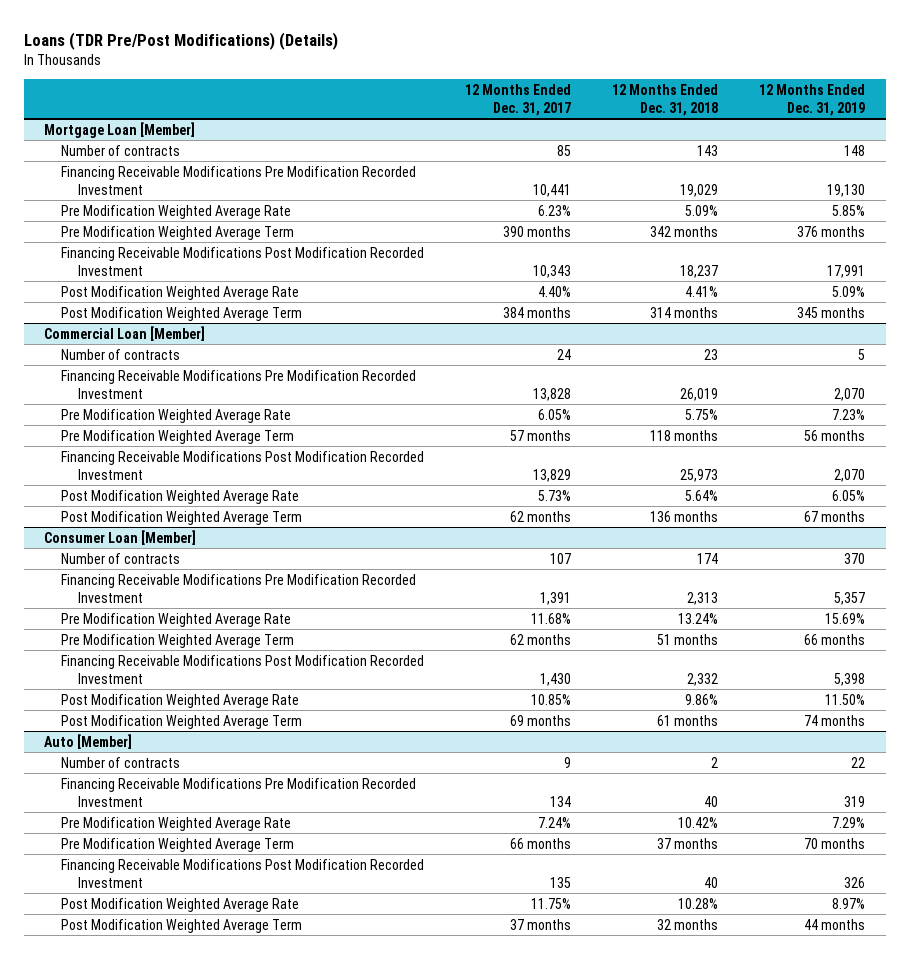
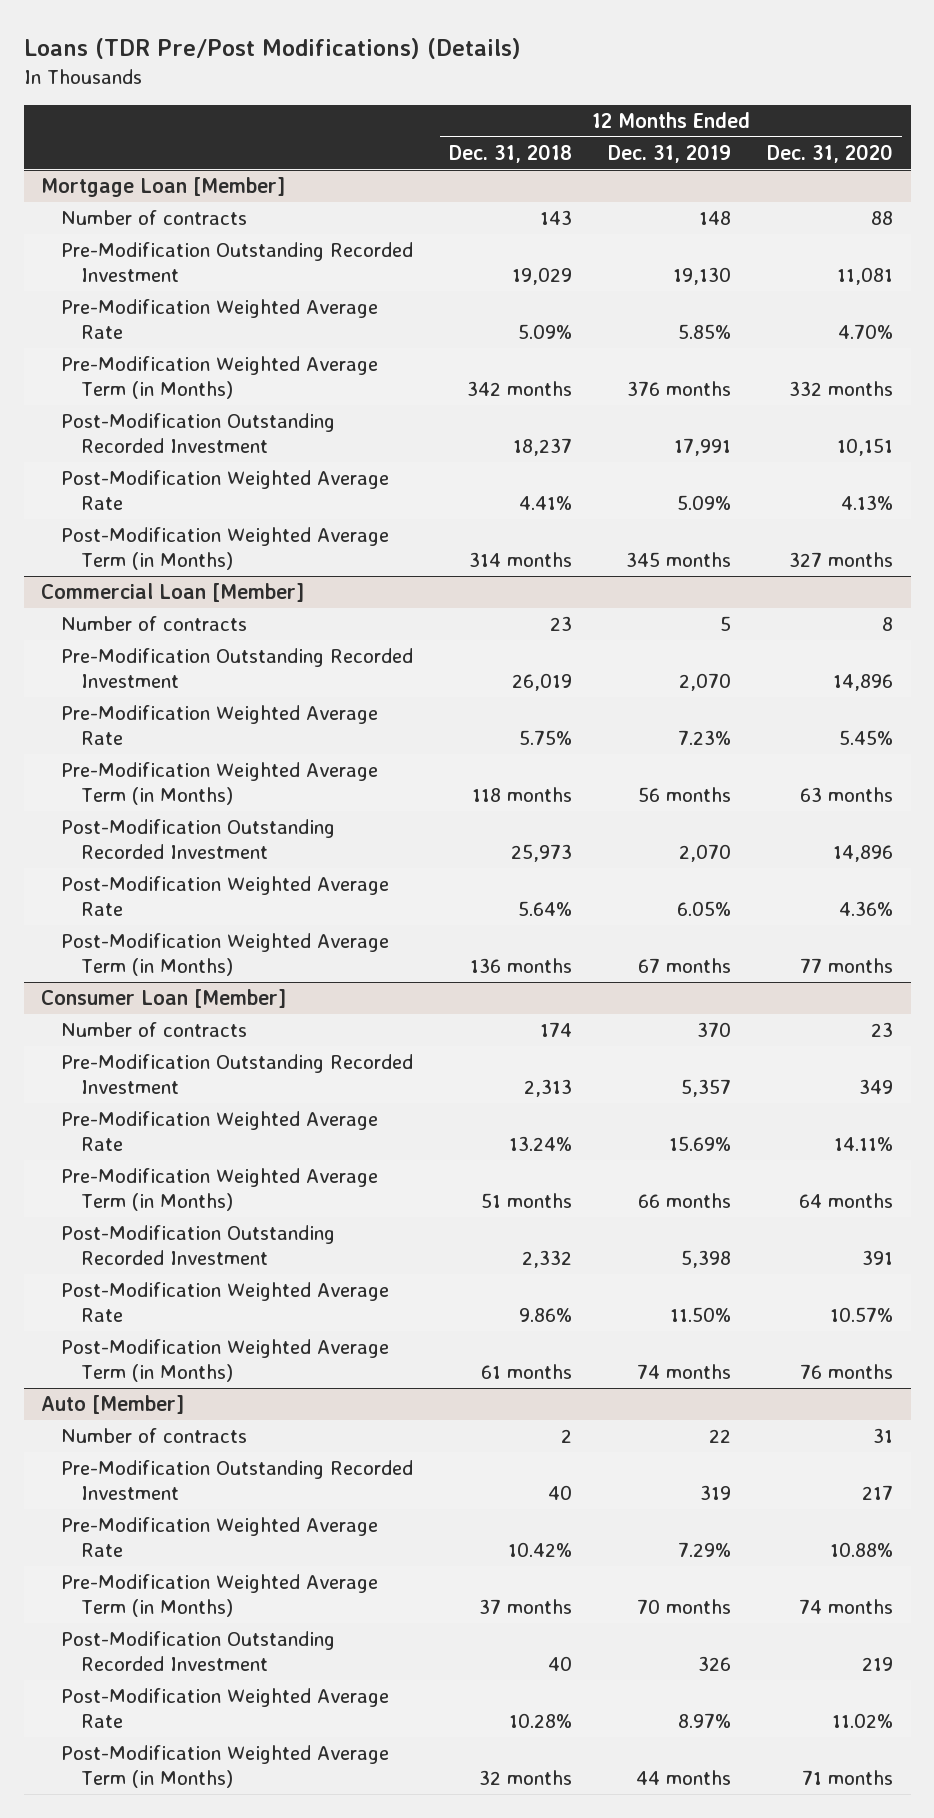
- | 12 Months Ended Dec. 31, 2017 | 12 Months Ended Dec. 31, 2018 | 12 Months Ended Dec. 31, 2019
+ | 12 Months Ended Dec. 31, 2018 | 12 Months Ended Dec. 31, 2019 | 12 Months Ended Dec. 31, 2020
@ Mortgage Loan [Member]
- Financing Receivable Modifications Pre Modification Recorded Investment | 10,441 | 19,029 | 19,130
- Pre Modification Weighted Average Rate | 6.23% | 5.09% | 5.85%
- Pre Modification Weighted Average Term | 390 months | 342 months | 376 months
- Financing Receivable Modifications Post Modification Recorded Investment | 10,343 | 18,237 | 17,991
- Post Modification Weighted Average Rate | 4.40% | 4.41% | 5.09%
- Post Modification Weighted Average Term | 384 months | 314 months | 345 months
+ Pre-Modification Outstanding Recorded Investment | 19,029 | 19,130 | 11,081
+ Pre-Modification Weighted Average Rate | 5.09% | 5.85% | 4.70%
+ Pre-Modification Weighted Average Term (in Months) | 342 months | 376 months | 332 months
+ Post-Modification Outstanding Recorded Investment | 18,237 | 17,991 | 10,151
+ Post-Modification Weighted Average Rate | 4.41% | 5.09% | 4.13%
+ Post-Modification Weighted Average Term (in Months) | 314 months | 345 months | 327 months
@ Commercial Loan [Member]
- Financing Receivable Modifications Pre Modification Recorded Investment | 13,828 | 26,019 | 2,070
- Pre Modification Weighted Average Rate | 6.05% | 5.75% | 7.23%
- Pre Modification Weighted Average Term | 57 months | 118 months | 56 months
- Financing Receivable Modifications Post Modification Recorded Investment | 13,829 | 25,973 | 2,070
- Post Modification Weighted Average Rate | 5.73% | 5.64% | 6.05%
- Post Modification Weighted Average Term | 62 months | 136 months | 67 months
+ Pre-Modification Outstanding Recorded Investment | 26,019 | 2,070 | 14,896
+ Pre-Modification Weighted Average Rate | 5.75% | 7.23% | 5.45%
+ Pre-Modification Weighted Average Term (in Months) | 118 months | 56 months | 63 months
+ Post-Modification Outstanding Recorded Investment | 25,973 | 2,070 | 14,896
+ Post-Modification Weighted Average Rate | 5.64% | 6.05% | 4.36%
+ Post-Modification Weighted Average Term (in Months) | 136 months | 67 months | 77 months
@ Consumer Loan [Member]
- Financing Receivable Modifications Pre Modification Recorded Investment | 1,391 | 2,313 | 5,357
- Pre Modification Weighted Average Rate | 11.68% | 13.24% | 15.69%
- Pre Modification Weighted Average Term | 62 months | 51 months | 66 months
- Financing Receivable Modifications Post Modification Recorded Investment | 1,430 | 2,332 | 5,398
- Post Modification Weighted Average Rate | 10.85% | 9.86% | 11.50%
- Post Modification Weighted Average Term | 69 months | 61 months | 74 months
+ Pre-Modification Outstanding Recorded Investment | 2,313 | 5,357 | 349
+ Pre-Modification Weighted Average Rate | 13.24% | 15.69% | 14.11%
+ Pre-Modification Weighted Average Term (in Months) | 51 months | 66 months | 64 months
+ Post-Modification Outstanding Recorded Investment | 2,332 | 5,398 | 391
+ Post-Modification Weighted Average Rate | 9.86% | 11.50% | 10.57%
+ Post-Modification Weighted Average Term (in Months) | 61 months | 74 months | 76 months
@ Auto [Member]
- Financing Receivable Modifications Pre Modification Recorded Investment | 134 | 40 | 319
- Pre Modification Weighted Average Rate | 7.24% | 10.42% | 7.29%
- Pre Modification Weighted Average Term | 66 months | 37 months | 70 months
- Financing Receivable Modifications Post Modification Recorded Investment | 135 | 40 | 326
- Post Modification Weighted Average Rate | 11.75% | 10.28% | 8.97%
- Post Modification Weighted Average Term | 37 months | 32 months | 44 months
+ Pre-Modification Outstanding Recorded Investment | 40 | 319 | 217
+ Pre-Modification Weighted Average Rate | 10.42% | 7.29% | 10.88%
+ Pre-Modification Weighted Average Term (in Months) | 37 months | 70 months | 74 months
+ Post-Modification Outstanding Recorded Investment | 40 | 326 | 219
+ Post-Modification Weighted Average Rate | 10.28% | 8.97% | 11.02%
+ Post-Modification Weighted Average Term (in Months) | 32 months | 44 months | 71 months

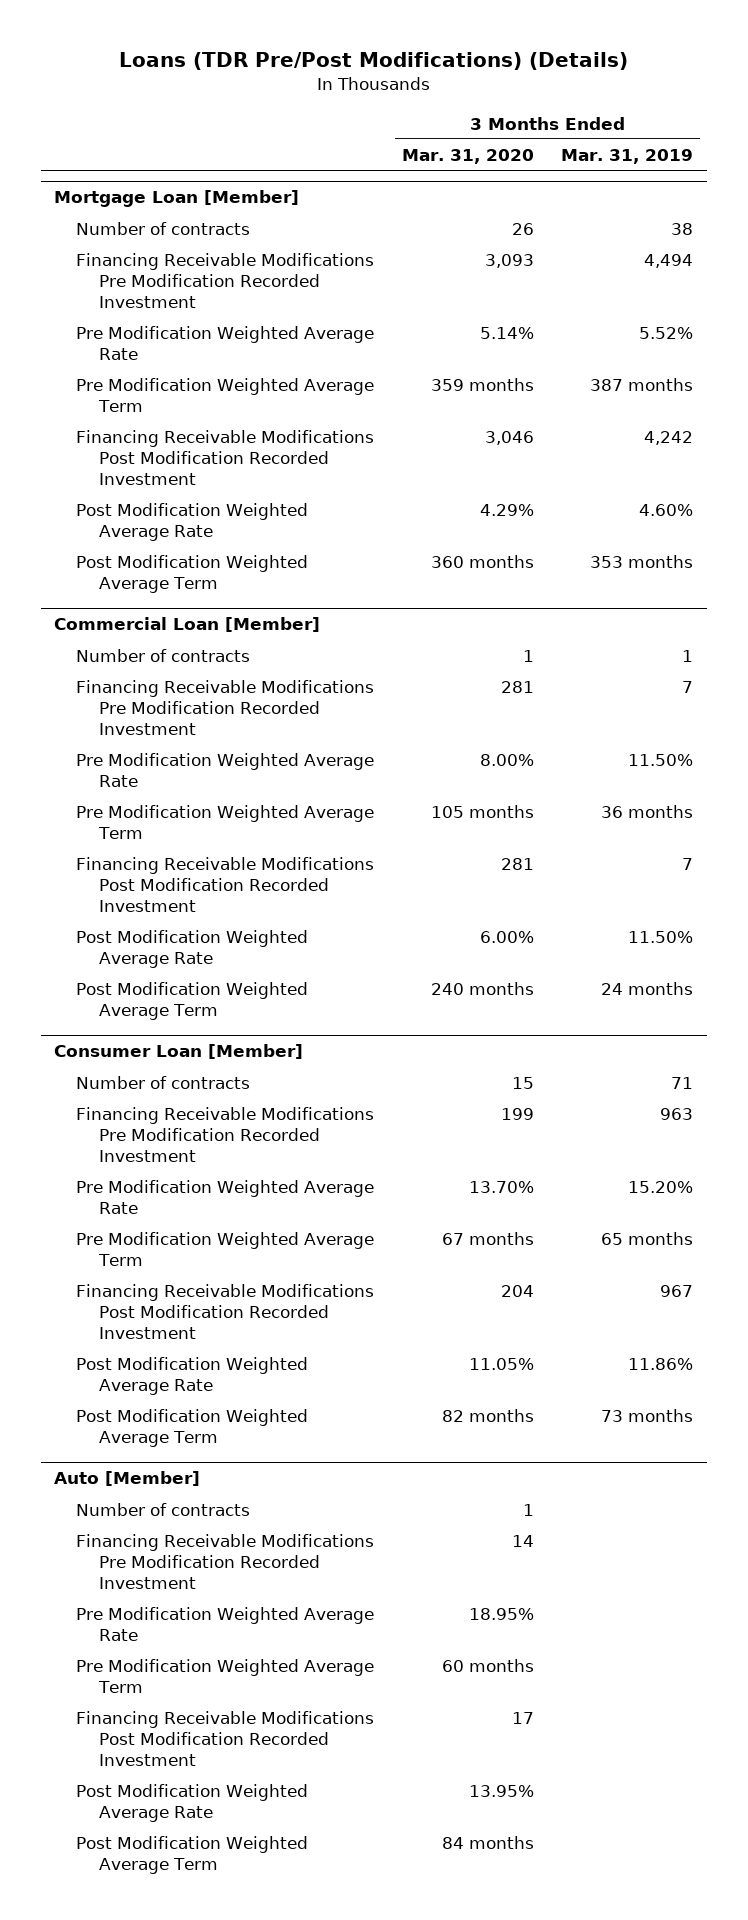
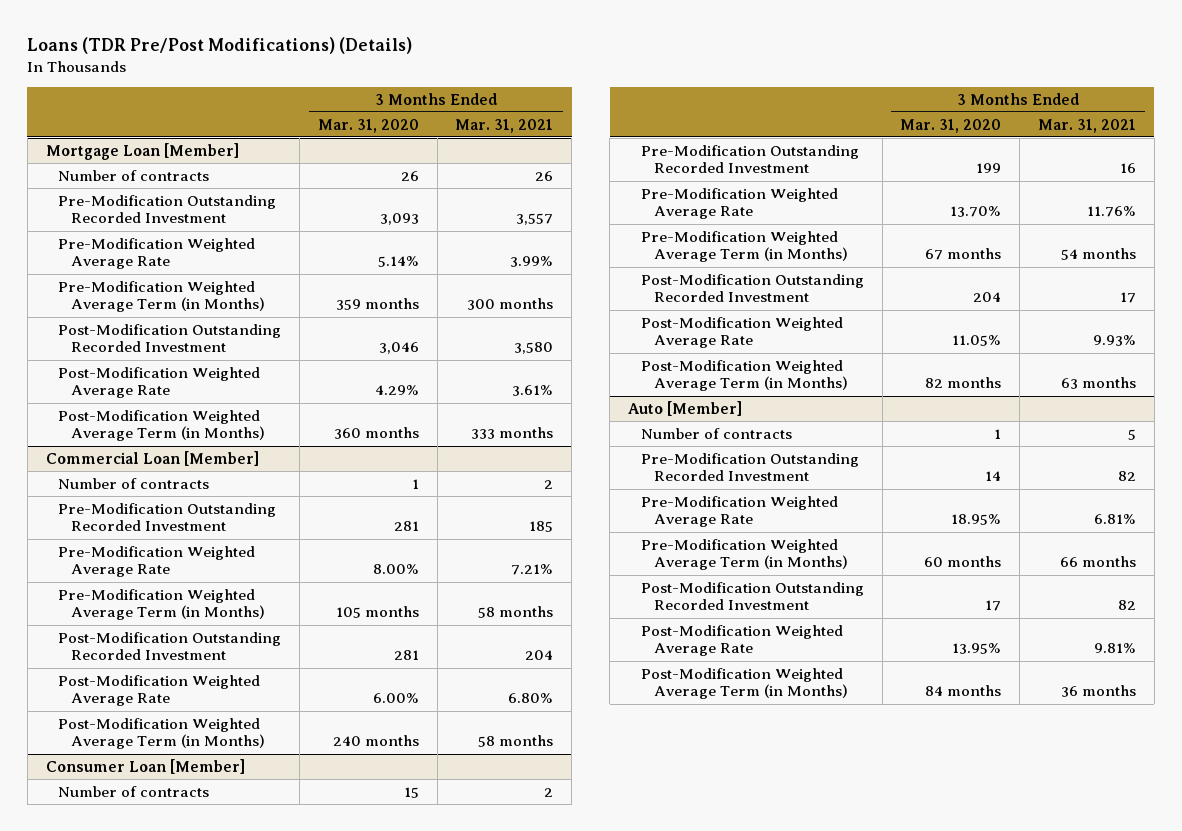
- | 3 Months Ended Mar. 31, 2020 | 3 Months Ended Mar. 31, 2019
+ | 3 Months Ended Mar. 31, 2020 | 3 Months Ended Mar. 31, 2021
@ Mortgage Loan [Member]
- Financing Receivable Modifications Pre Modification Recorded Investment | 3,093 | 4,494
- Pre Modification Weighted Average Rate | 5.14% | 5.52%
- Pre Modification Weighted Average Term | 359 months | 387 months
- Financing Receivable Modifications Post Modification Recorded Investment | 3,046 | 4,242
- Post Modification Weighted Average Rate | 4.29% | 4.60%
- Post Modification Weighted Average Term | 360 months | 353 months
+ Pre-Modification Outstanding Recorded Investment | 3,093 | 3,557
+ Pre-Modification Weighted Average Rate | 5.14% | 3.99%
+ Pre-Modification Weighted Average Term (in Months) | 359 months | 300 months
+ Post-Modification Outstanding Recorded Investment | 3,046 | 3,580
+ Post-Modification Weighted Average Rate | 4.29% | 3.61%
+ Post-Modification Weighted Average Term (in Months) | 360 months | 333 months
@ Commercial Loan [Member]
- Financing Receivable Modifications Pre Modification Recorded Investment | 281 | 7
- Pre Modification Weighted Average Rate | 8.00% | 11.50%
- Pre Modification Weighted Average Term | 105 months | 36 months
- Financing Receivable Modifications Post Modification Recorded Investment | 281 | 7
- Post Modification Weighted Average Rate | 6.00% | 11.50%
- Post Modification Weighted Average Term | 240 months | 24 months
+ Pre-Modification Outstanding Recorded Investment | 281 | 185
+ Pre-Modification Weighted Average Rate | 8.00% | 7.21%
+ Pre-Modification Weighted Average Term (in Months) | 105 months | 58 months
+ Post-Modification Outstanding Recorded Investment | 281 | 204
+ Post-Modification Weighted Average Rate | 6.00% | 6.80%
+ Post-Modification Weighted Average Term (in Months) | 240 months | 58 months
@ Consumer Loan [Member]
- Financing Receivable Modifications Pre Modification Recorded Investment | 199 | 963
- Pre Modification Weighted Average Rate | 13.70% | 15.20%
- Pre Modification Weighted Average Term | 67 months | 65 months
- Financing Receivable Modifications Post Modification Recorded Investment | 204 | 967
- Post Modification Weighted Average Rate | 11.05% | 11.86%
- Post Modification Weighted Average Term | 82 months | 73 months
+ Pre-Modification Outstanding Recorded Investment | 199 | 16
+ Pre-Modification Weighted Average Rate | 13.70% | 11.76%
+ Pre-Modification Weighted Average Term (in Months) | 67 months | 54 months
+ Post-Modification Outstanding Recorded Investment | 204 | 17
+ Post-Modification Weighted Average Rate | 11.05% | 9.93%
+ Post-Modification Weighted Average Term (in Months) | 82 months | 63 months
@ Auto [Member]
- Financing Receivable Modifications Pre Modification Recorded Investment | 14 |
- Pre Modification Weighted Average Rate | 18.95% |
- Pre Modification Weighted Average Term | 60 months |
- Financing Receivable Modifications Post Modification Recorded Investment | 17 |
- Post Modification Weighted Average Rate | 13.95% |
- Post Modification Weighted Average Term | 84 months |
+ Pre-Modification Outstanding Recorded Investment | 14 | 82
+ Pre-Modification Weighted Average Rate | 18.95% | 6.81%
+ Pre-Modification Weighted Average Term (in Months) | 60 months | 66 months
+ Post-Modification Outstanding Recorded Investment | 17 | 82
+ Post-Modification Weighted Average Rate | 13.95% | 9.81%
+ Post-Modification Weighted Average Term (in Months) | 84 months | 36 months

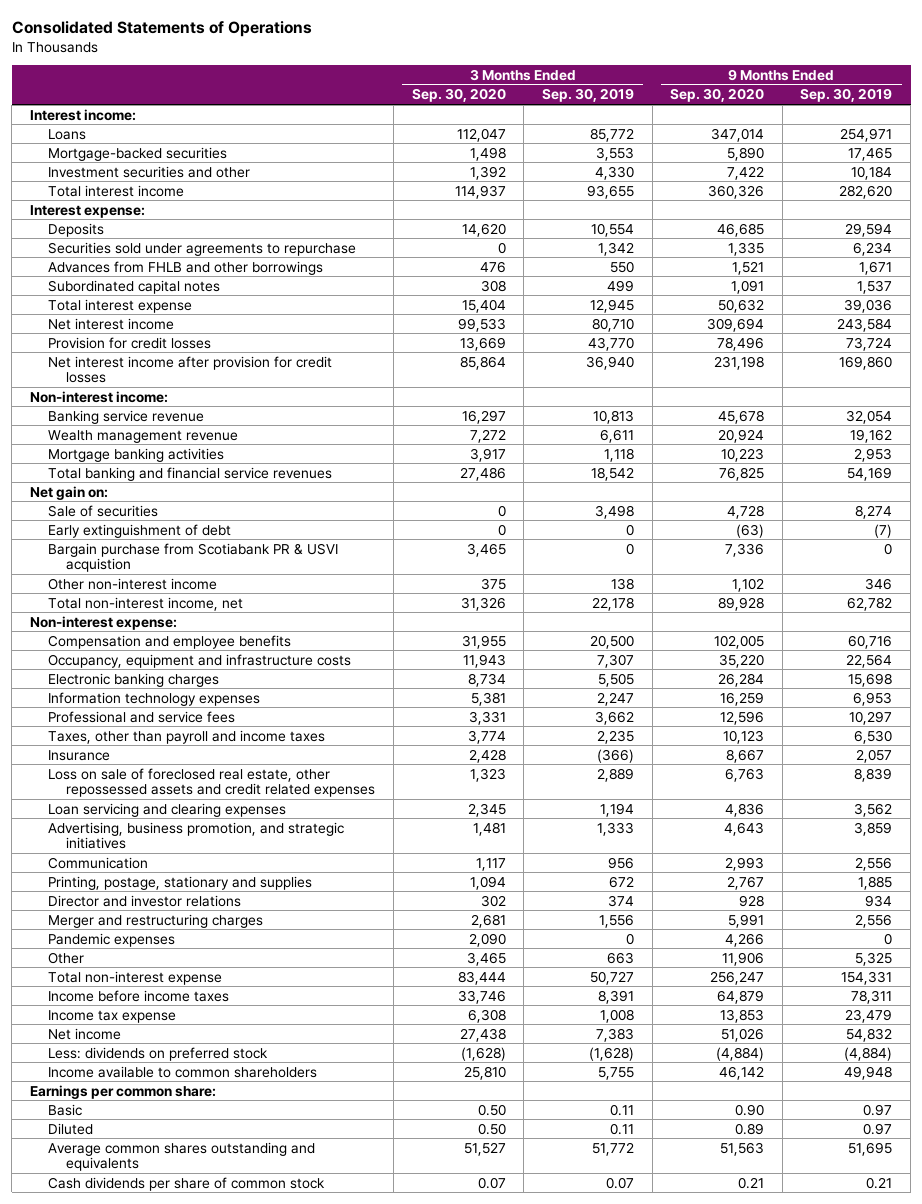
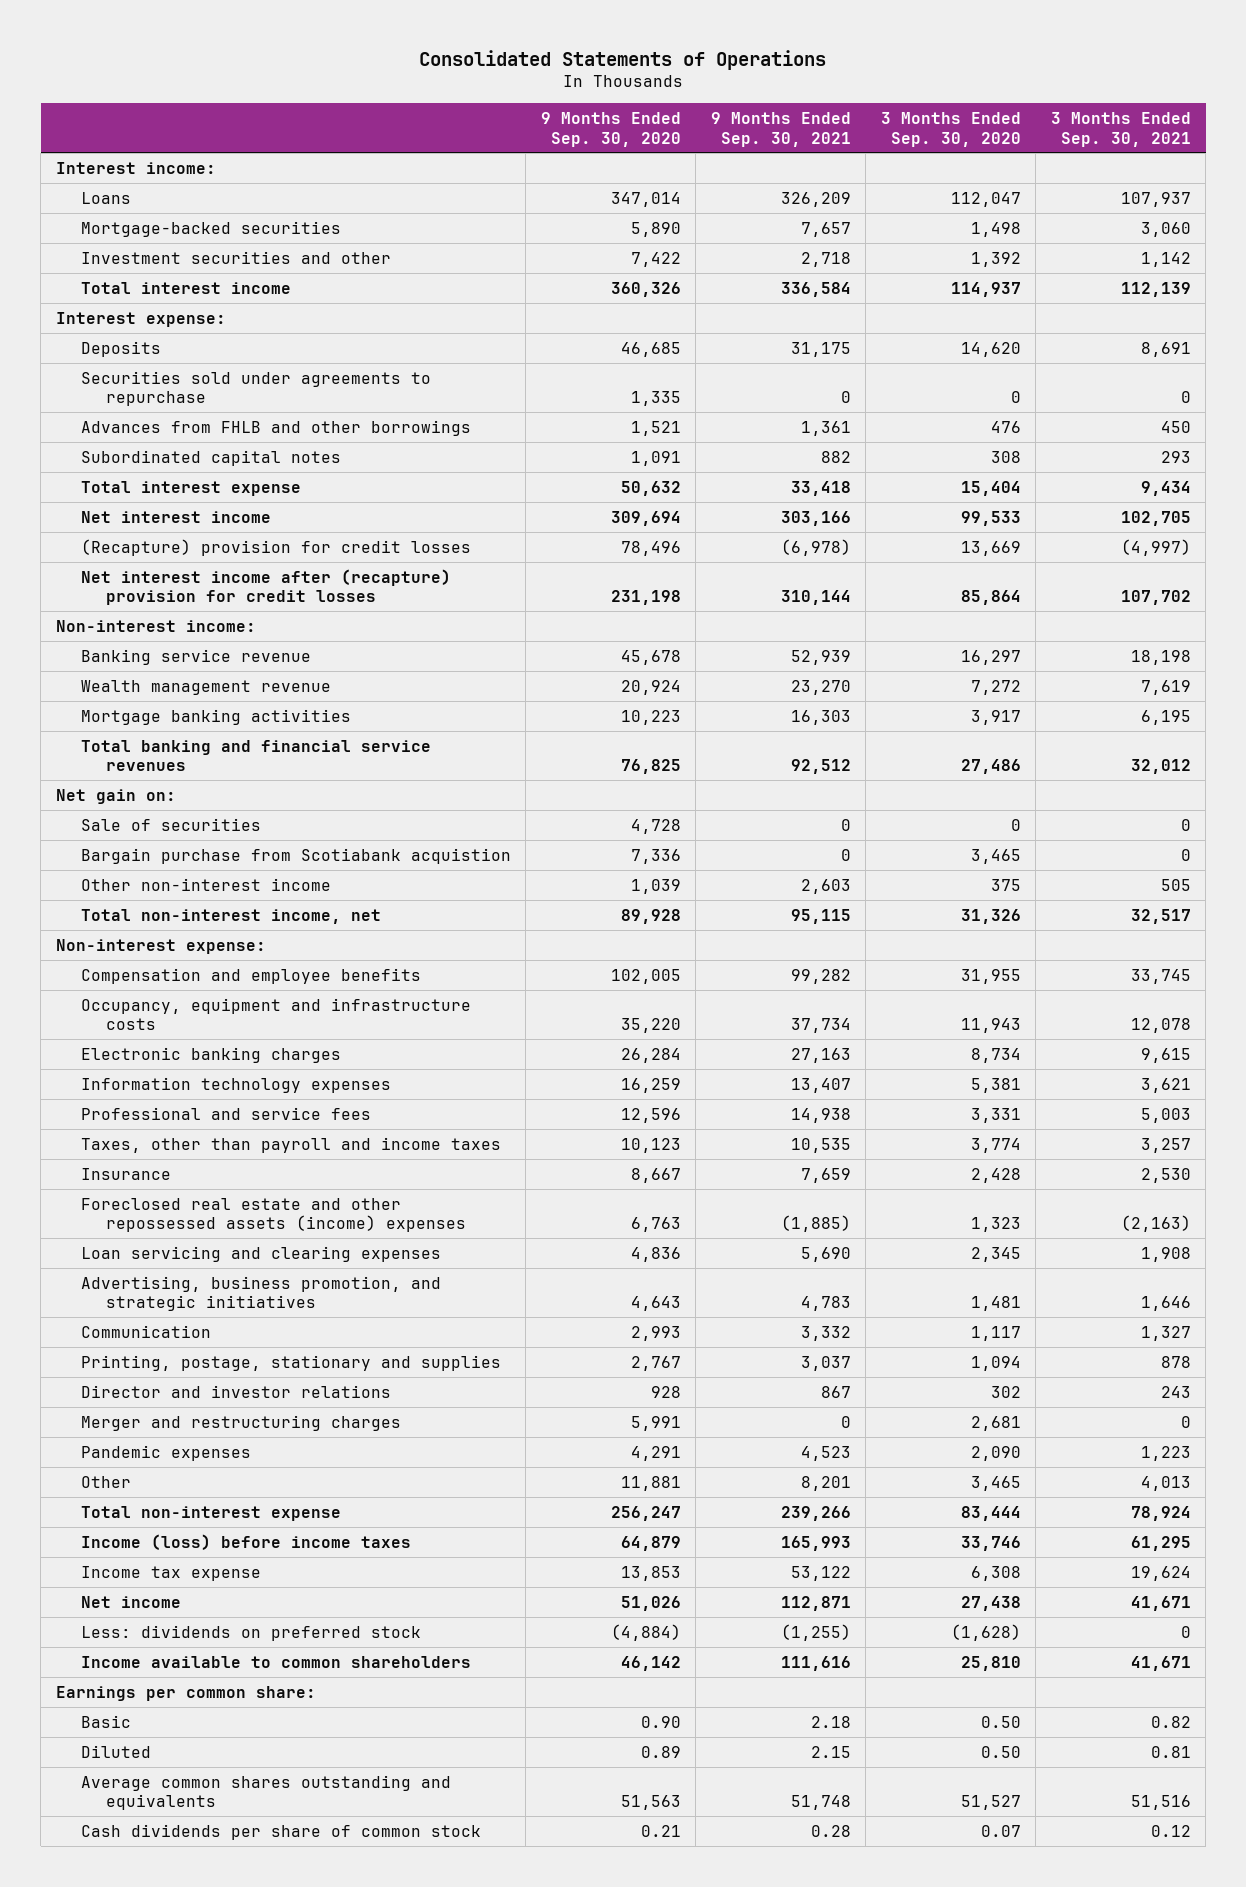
- | 3 Months Ended Sep. 30, 2020 | 3 Months Ended Sep. 30, 2019 | 9 Months Ended Sep. 30, 2020 | 9 Months Ended Sep. 30, 2019
+ | 9 Months Ended Sep. 30, 2020 | 9 Months Ended Sep. 30, 2021 | 3 Months Ended Sep. 30, 2020 | 3 Months Ended Sep. 30, 2021
- Provision for credit losses | 13,669 | 43,770 | 78,496 | 73,724
- Net interest income after provision for credit losses | 85,864 | 36,940 | 231,198 | 169,860
+ (Recapture) provision for credit losses | 78,496 | (6,978) | 13,669 | (4,997)
+ Net interest income after (recapture) provision for credit losses | 231,198 | 310,144 | 85,864 | 107,702
- Early extinguishment of debt | 0 | 0 | (63) | (7)
- Bargain purchase from Scotiabank PR & USVI acquistion | 3,465 | 0 | 7,336 | 0
- Other non-interest income | 375 | 138 | 1,102 | 346
+ Bargain purchase from Scotiabank acquistion | 7,336 | 0 | 3,465 | 0
+ Other non-interest income | 1,039 | 2,603 | 375 | 505
- Loss on sale of foreclosed real estate, other repossessed assets and credit related expenses | 1,323 | 2,889 | 6,763 | 8,839
+ Foreclosed real estate and other repossessed assets (income) expenses | 6,763 | (1,885) | 1,323 | (2,163)
- Pandemic expenses | 2,090 | 0 | 4,266 | 0
- Other | 3,465 | 663 | 11,906 | 5,325
+ Pandemic expenses | 4,291 | 4,523 | 2,090 | 1,223
+ Other | 11,881 | 8,201 | 3,465 | 4,013
- Income before income taxes | 33,746 | 8,391 | 64,879 | 78,311
+ Income (loss) before income taxes | 64,879 | 165,993 | 33,746 | 61,295

